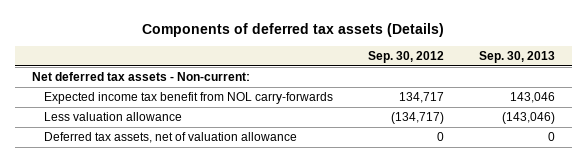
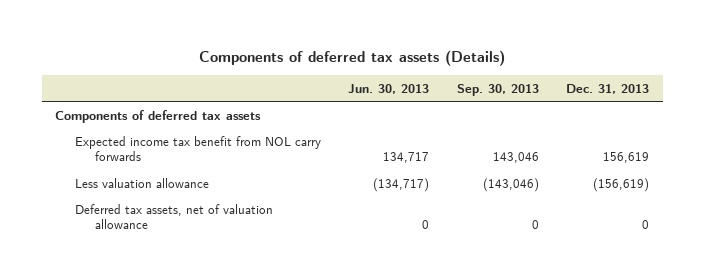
- | Sep. 30, 2012 | Sep. 30, 2013
+ | Jun. 30, 2013 | Sep. 30, 2013 | Dec. 31, 2013
- Net deferred tax assets - Non-current:
- Expected income tax benefit from NOL carry-forwards | 134,717 | 143,046
+ Components of deferred tax assets
+ Expected income tax benefit from NOL carry forwards | 134,717 | 143,046 | 156,619

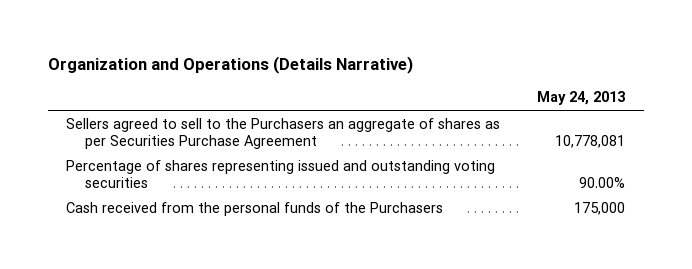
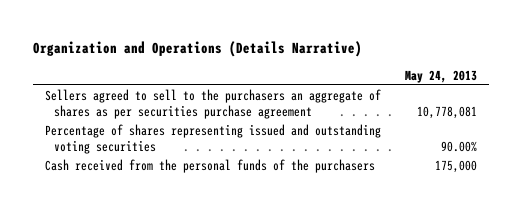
- Sellers agreed to sell to the Purchasers an aggregate of shares as per Securities Purchase Agreement | 10,778,081
+ Sellers agreed to sell to the purchasers an aggregate of shares as per securities purchase agreement | 10,778,081
- Cash received from the personal funds of the Purchasers | 175,000
+ Cash received from the personal funds of the purchasers | 175,000

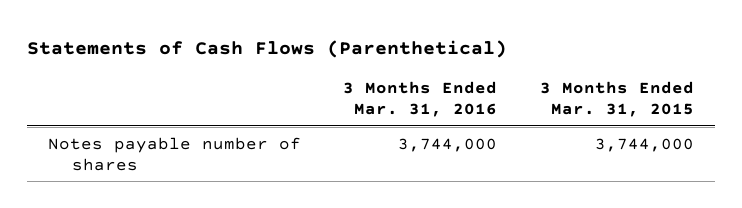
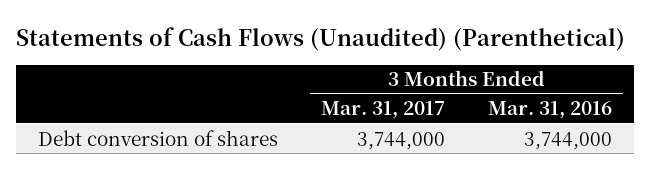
- Statements of Cash Flows (Parenthetical)
+ Statements of Cash Flows (Unaudited) (Parenthetical)
- | 3 Months Ended Mar. 31, 2016 | 3 Months Ended Mar. 31, 2015
+ | 3 Months Ended Mar. 31, 2017 | 3 Months Ended Mar. 31, 2016
- Notes payable number of shares | 3,744,000 | 3,744,000
+ Debt conversion of shares | 3,744,000 | 3,744,000

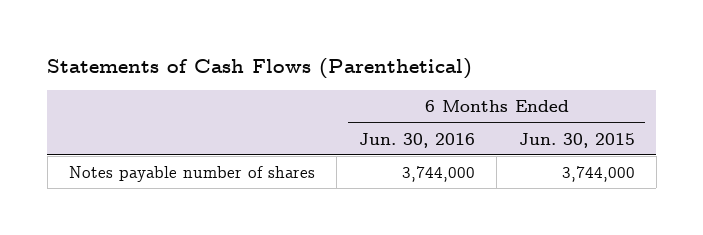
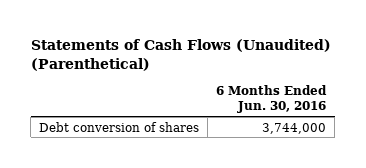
- Statements of Cash Flows (Parenthetical)
+ Statements of Cash Flows (Unaudited) (Parenthetical)
- | 6 Months Ended Jun. 30, 2016 | 6 Months Ended Jun. 30, 2015
+ | 6 Months Ended Jun. 30, 2016
- Notes payable number of shares | 3,744,000 | 3,744,000
+ Debt conversion of shares | 3,744,000

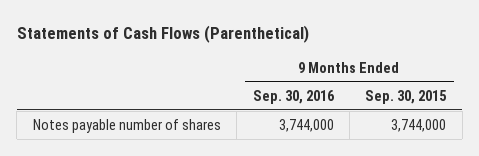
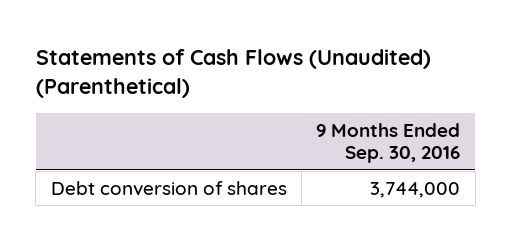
- Statements of Cash Flows (Parenthetical)
+ Statements of Cash Flows (Unaudited) (Parenthetical)
- | 9 Months Ended Sep. 30, 2016 | 9 Months Ended Sep. 30, 2015
+ | 9 Months Ended Sep. 30, 2016
- Notes payable number of shares | 3,744,000 | 3,744,000
+ Debt conversion of shares | 3,744,000

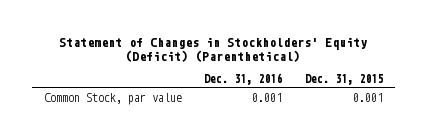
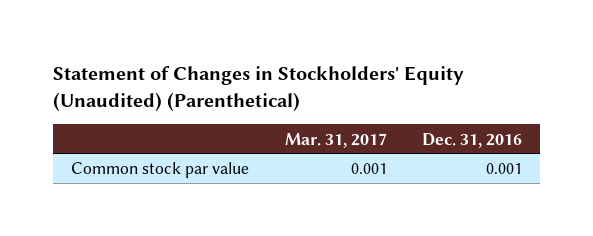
- Statement of Changes in Stockholders' Equity (Deficit) (Parenthetical)
+ Statement of Changes in Stockholders' Equity (Unaudited) (Parenthetical)
- | Dec. 31, 2016 | Dec. 31, 2015
+ | Mar. 31, 2017 | Dec. 31, 2016
- Common Stock, par value | 0.001 | 0.001
+ Common stock par value | 0.001 | 0.001

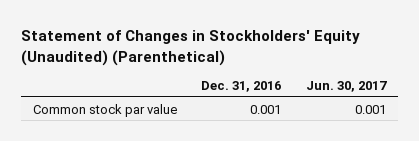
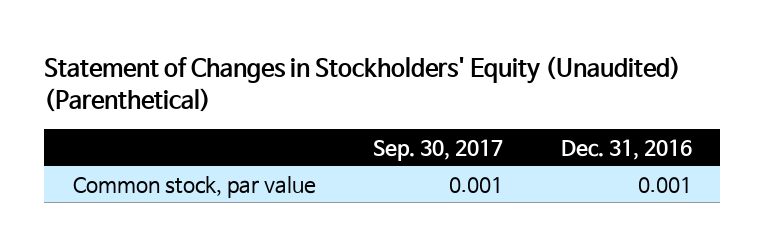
- | Dec. 31, 2016 | Jun. 30, 2017
+ | Sep. 30, 2017 | Dec. 31, 2016
- Common stock par value | 0.001 | 0.001
+ Common stock, par value | 0.001 | 0.001

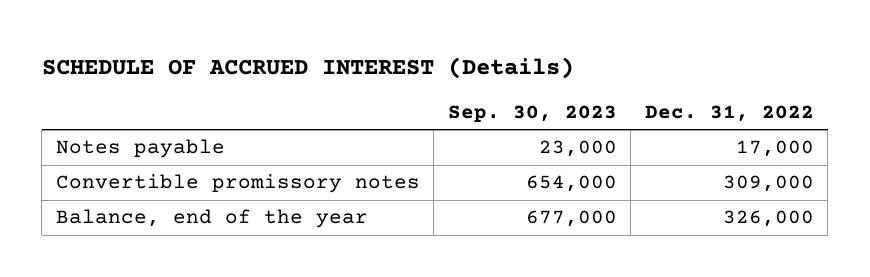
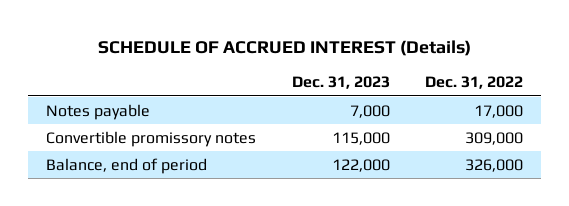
- | Sep. 30, 2023 | Dec. 31, 2022
+ | Dec. 31, 2023 | Dec. 31, 2022
- Balance, end of the year | 677,000 | 326,000
+ Balance, end of period | 122,000 | 326,000

